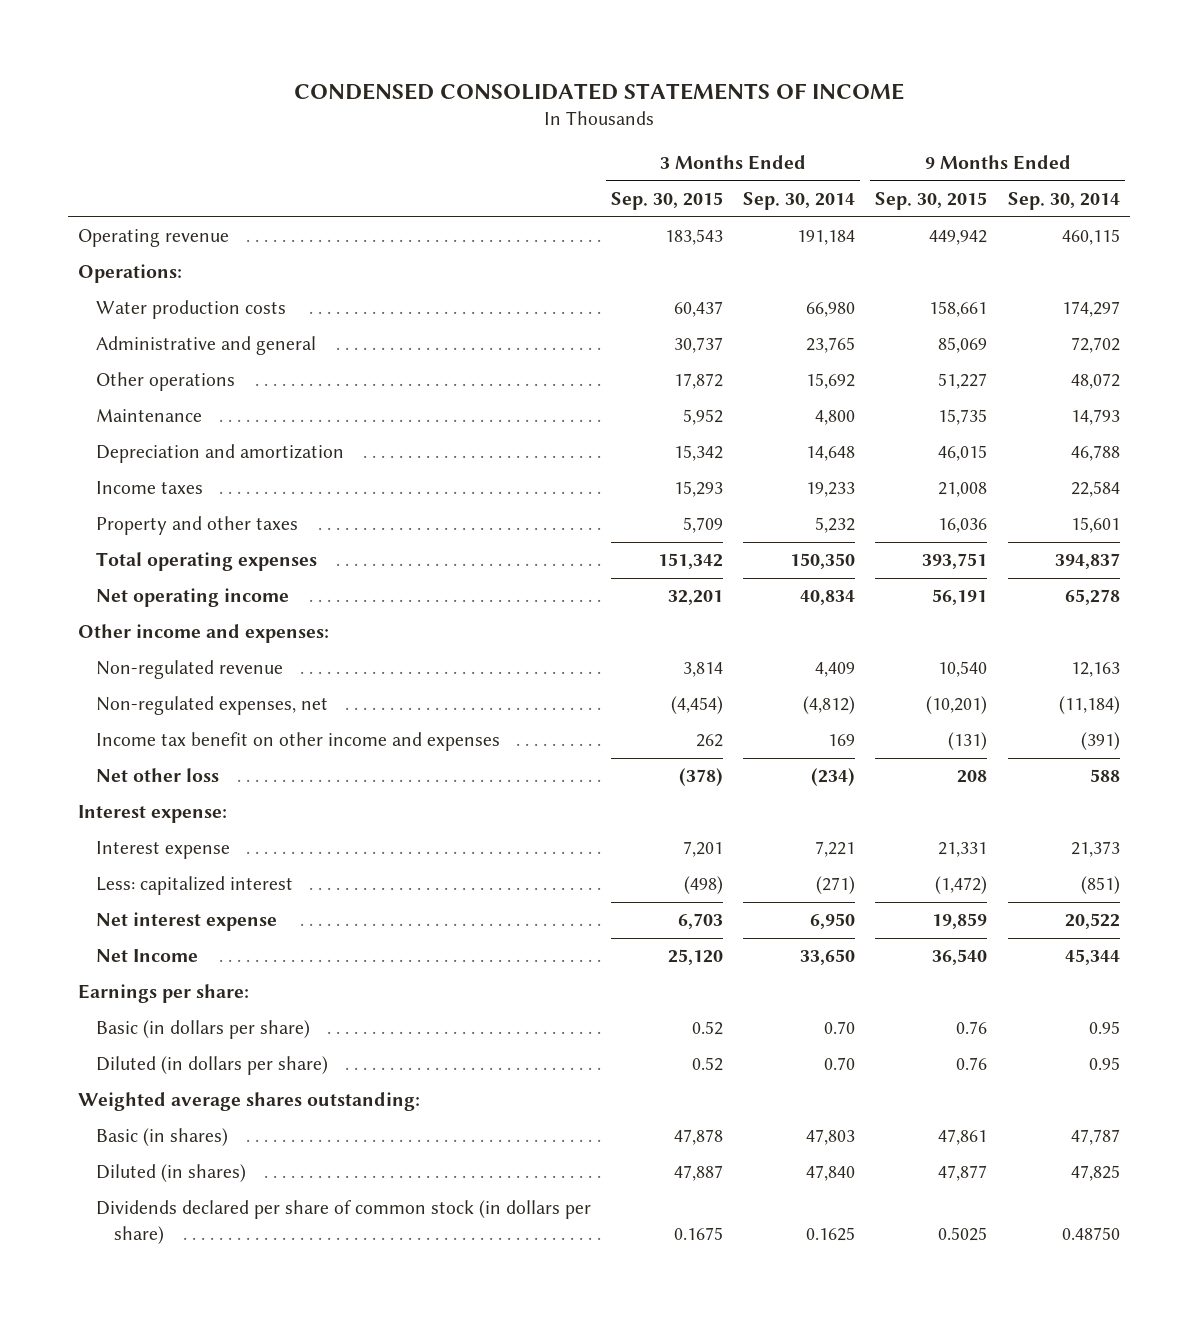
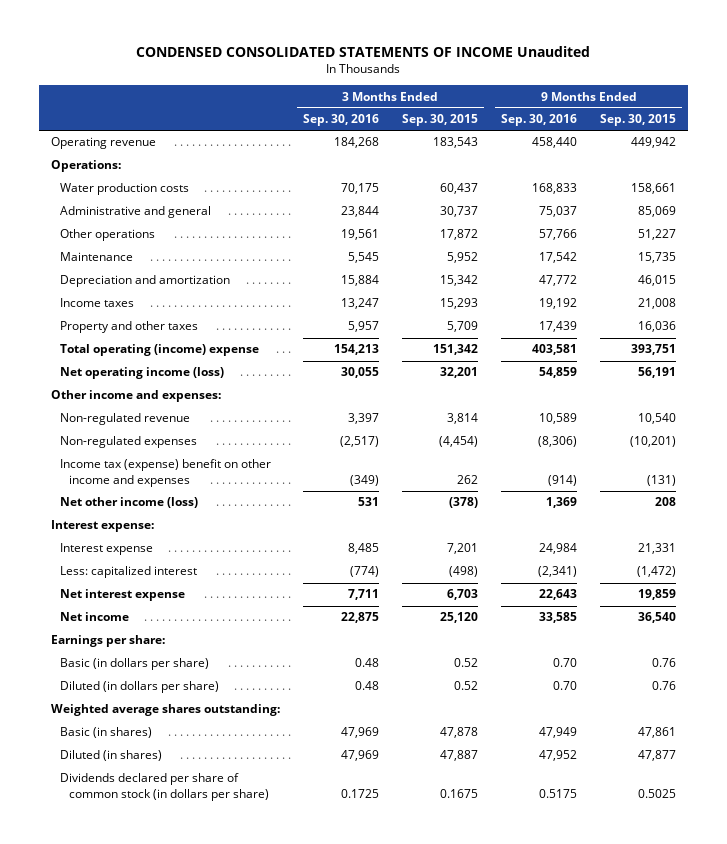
- CONDENSED CONSOLIDATED STATEMENTS OF INCOME
+ CONDENSED CONSOLIDATED STATEMENTS OF INCOME Unaudited
- | 3 Months Ended Sep. 30, 2015 | 3 Months Ended Sep. 30, 2014 | 9 Months Ended Sep. 30, 2015 | 9 Months Ended Sep. 30, 2014
+ | 3 Months Ended Sep. 30, 2016 | 3 Months Ended Sep. 30, 2015 | 9 Months Ended Sep. 30, 2016 | 9 Months Ended Sep. 30, 2015
- Total operating expenses | 151,342 | 150,350 | 393,751 | 394,837
- Net operating income | 32,201 | 40,834 | 56,191 | 65,278
+ Total operating (income) expense | 154,213 | 151,342 | 403,581 | 393,751
+ Net operating income (loss) | 30,055 | 32,201 | 54,859 | 56,191
- Non-regulated expenses, net | (4,454) | (4,812) | (10,201) | (11,184)
- Income tax benefit on other income and expenses | 262 | 169 | (131) | (391)
- Net other loss | (378) | (234) | 208 | 588
+ Non-regulated expenses | (2,517) | (4,454) | (8,306) | (10,201)
+ Income tax (expense) benefit on other income and expenses | (349) | 262 | (914) | (131)
+ Net other income (loss) | 531 | (378) | 1,369 | 208
- Net Income | 25,120 | 33,650 | 36,540 | 45,344
+ Net income | 22,875 | 25,120 | 33,585 | 36,540

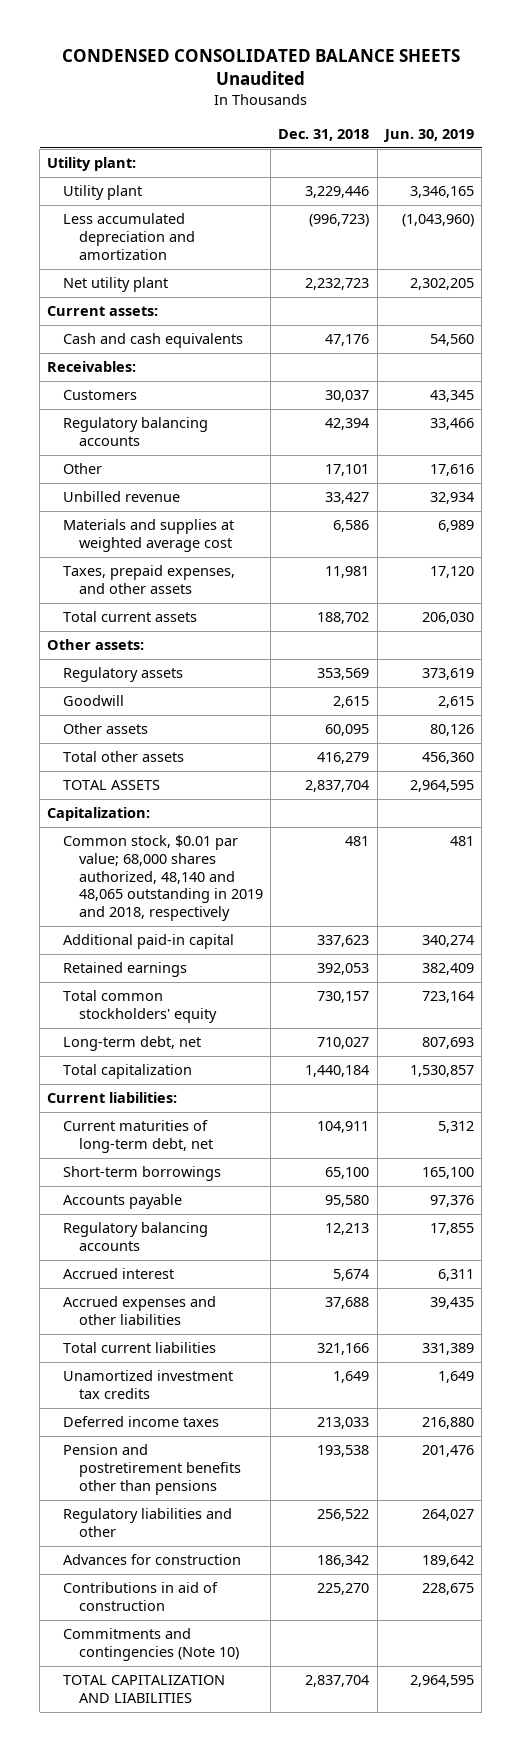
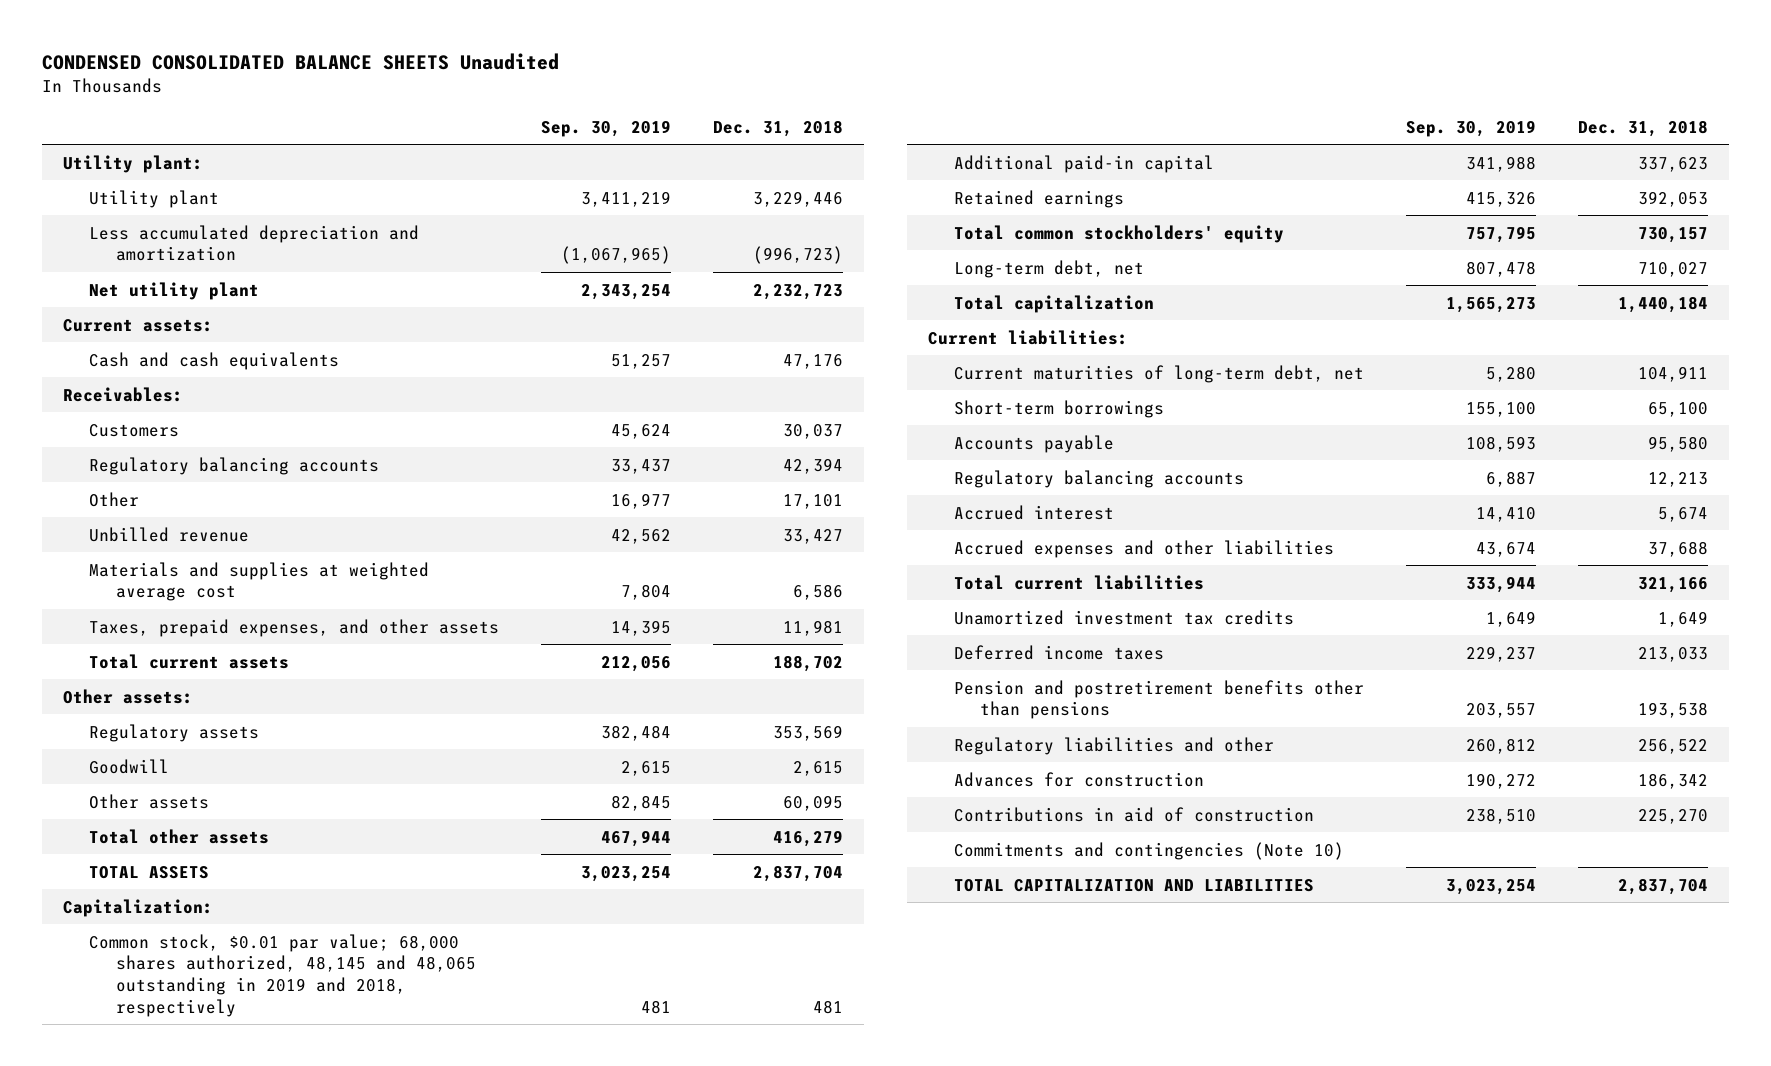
- | Dec. 31, 2018 | Jun. 30, 2019
+ | Sep. 30, 2019 | Dec. 31, 2018
- Common stock, $0.01 par value; 68,000 shares authorized, 48,140 and 48,065 outstanding in 2019 and 2018, respectively | 481 | 481
+ Common stock, $0.01 par value; 68,000 shares authorized, 48,145 and 48,065 outstanding in 2019 and 2018, respectively | 481 | 481

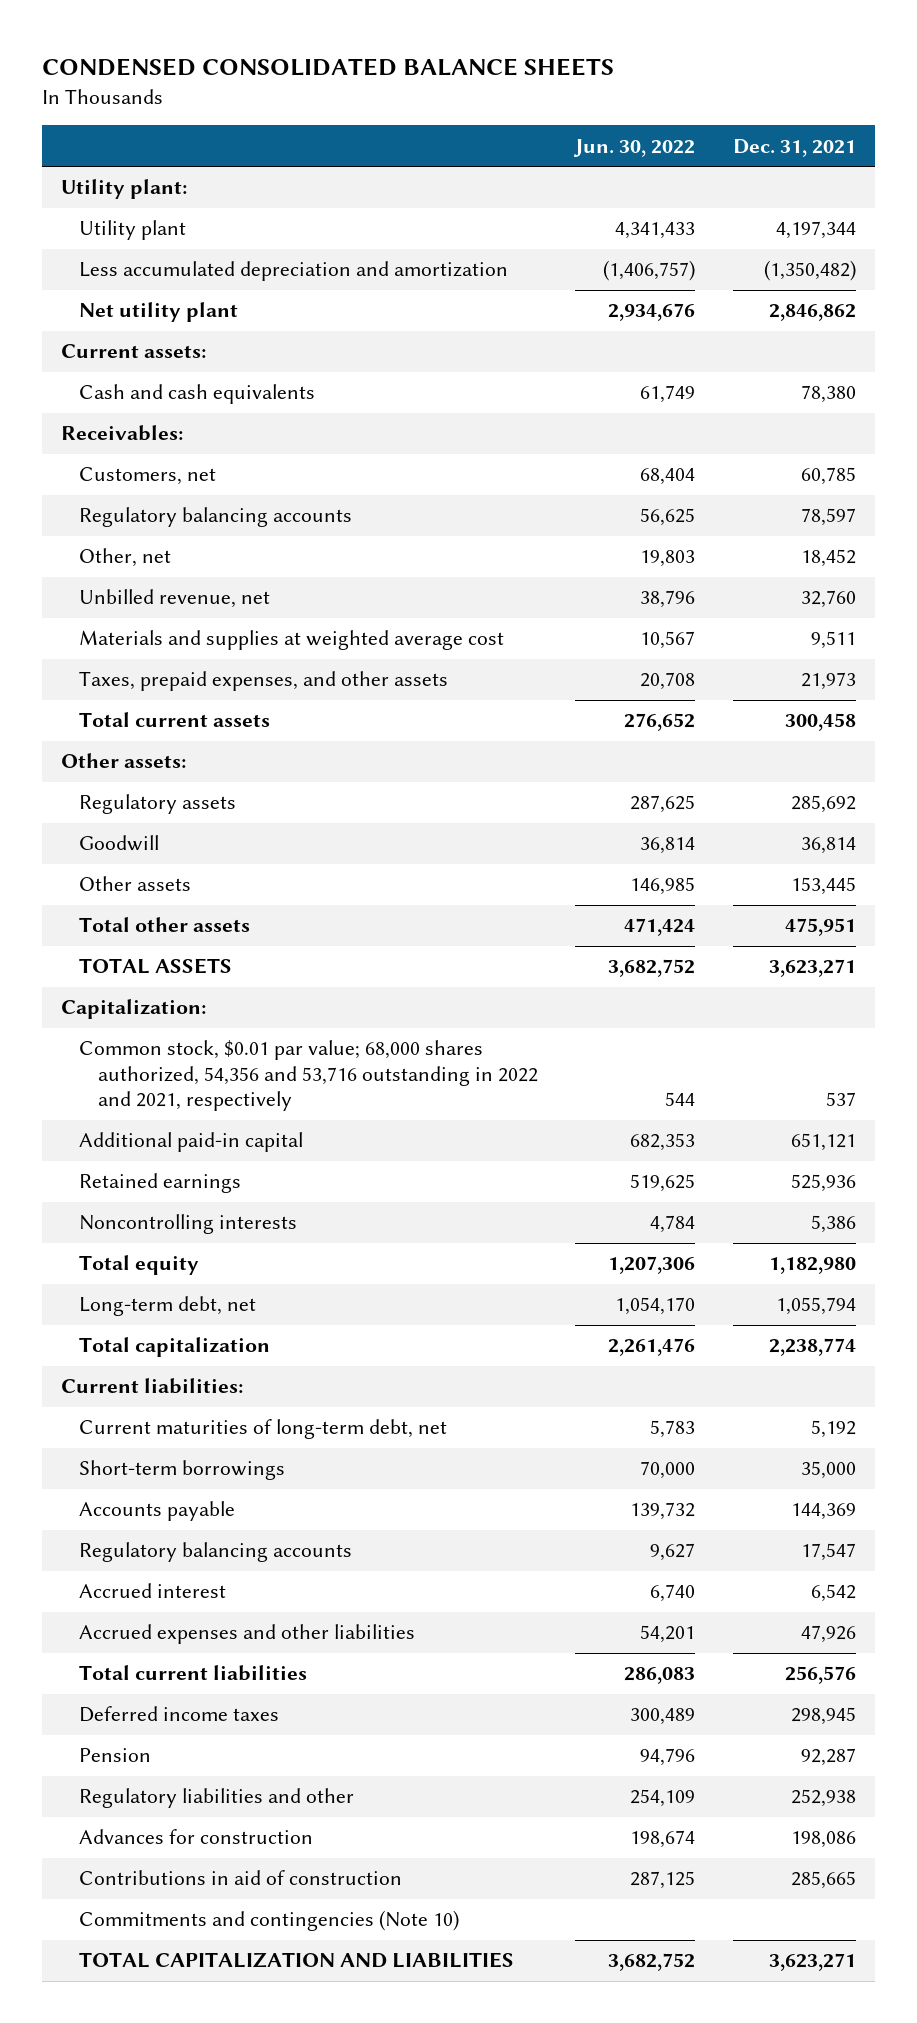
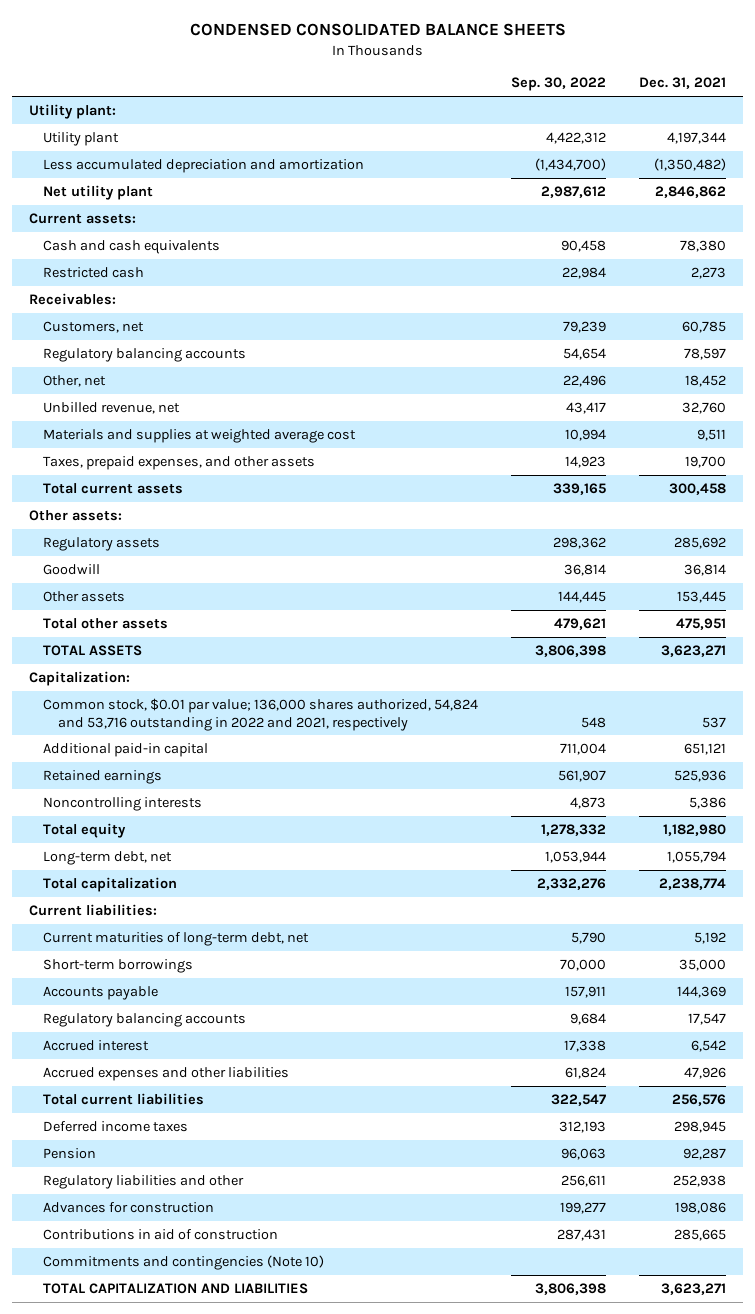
- | Jun. 30, 2022 | Dec. 31, 2021
+ | Sep. 30, 2022 | Dec. 31, 2021
+ Restricted cash | 22,984 | 2,273
- Taxes, prepaid expenses, and other assets | 20,708 | 21,973
+ Taxes, prepaid expenses, and other assets | 14,923 | 19,700
- Common stock, $0.01 par value; 68,000 shares authorized, 54,356 and 53,716 outstanding in 2022 and 2021, respectively | 544 | 537
+ Common stock, $0.01 par value; 136,000 shares authorized, 54,824 and 53,716 outstanding in 2022 and 2021, respectively | 548 | 537

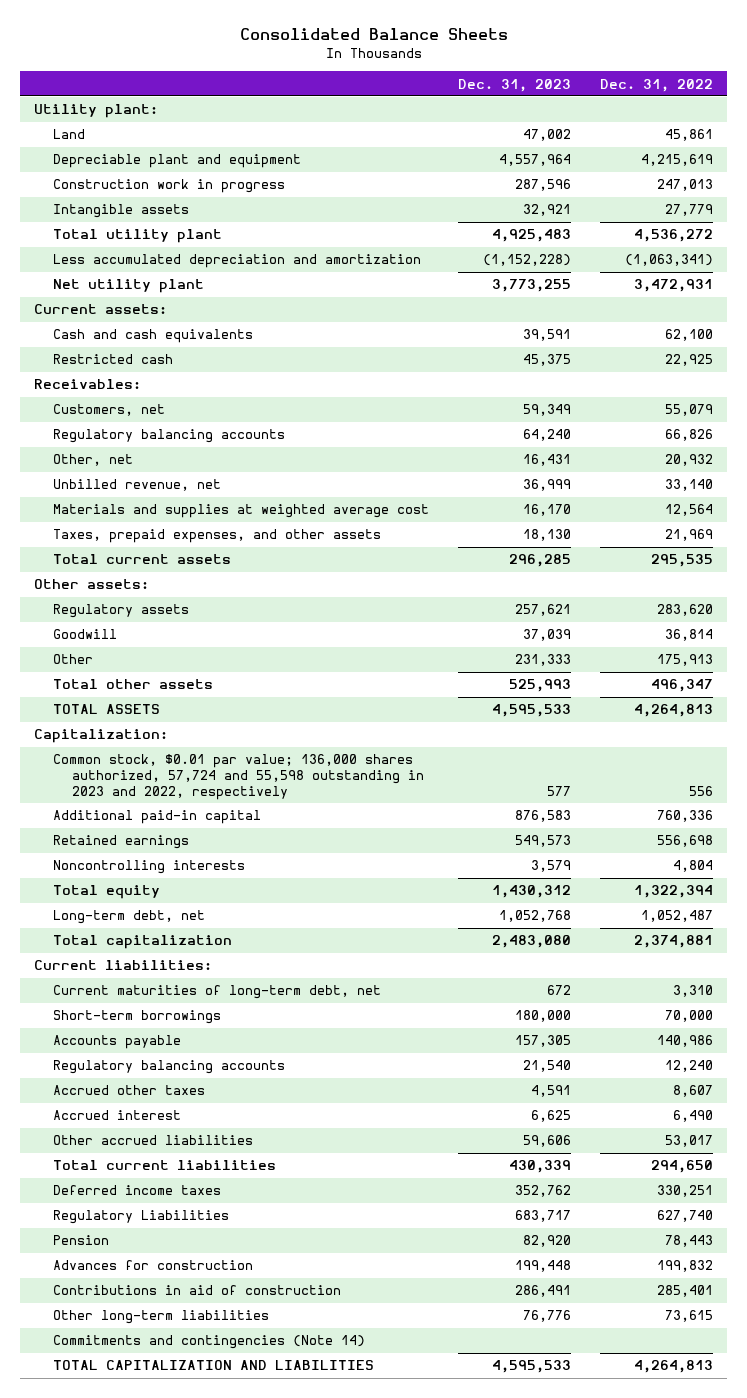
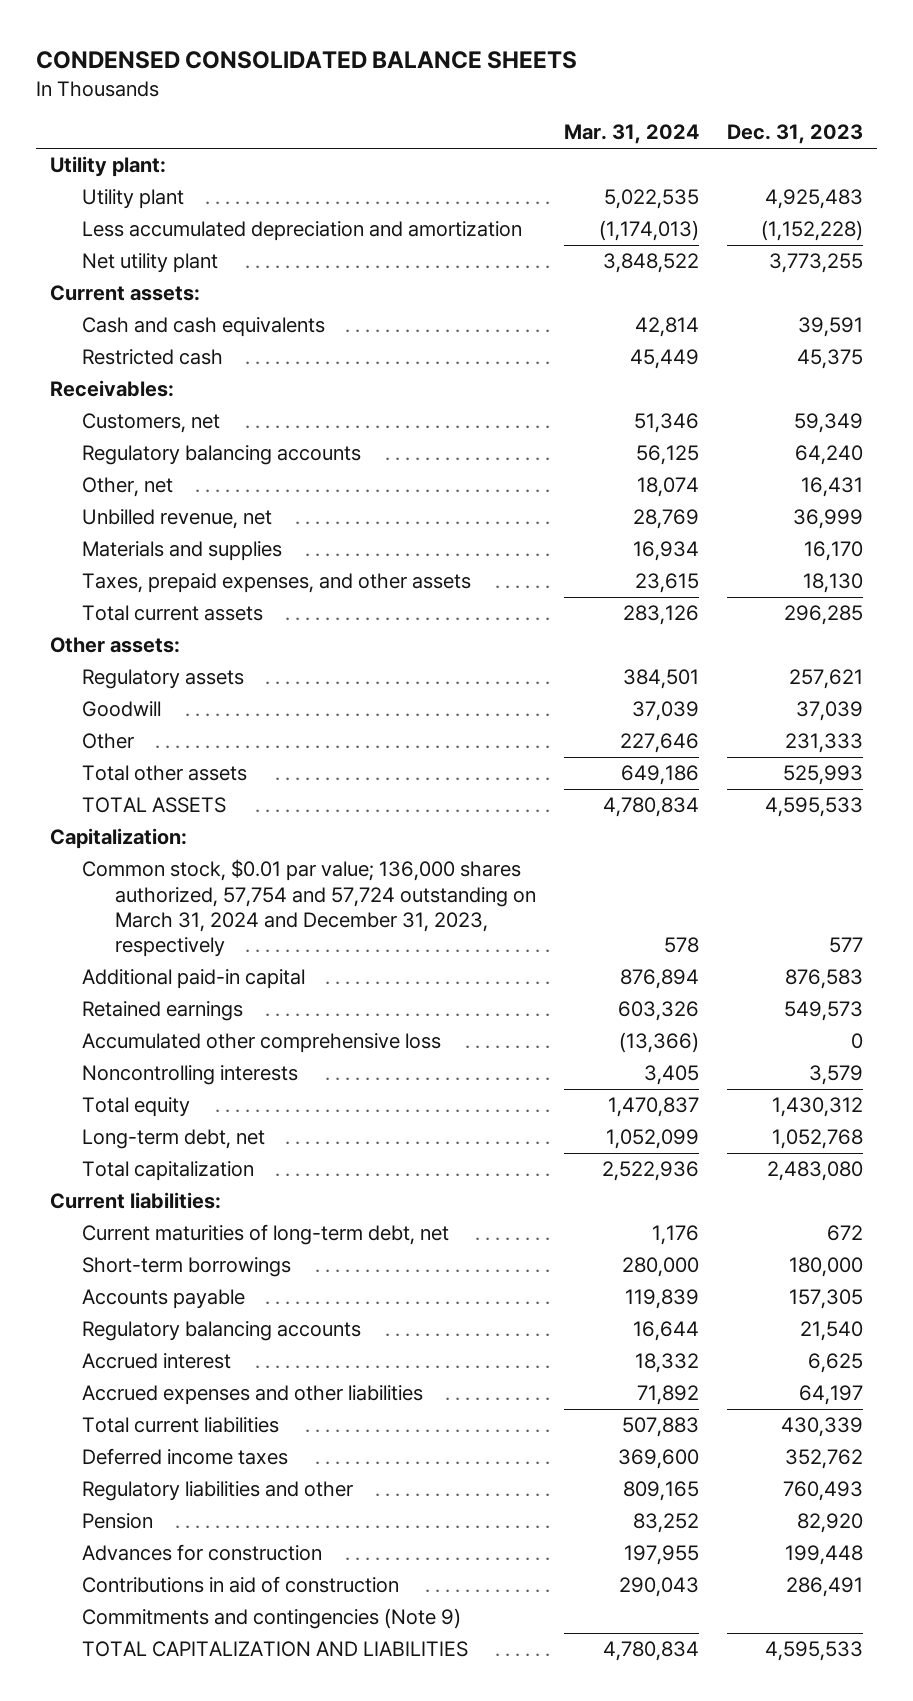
- Consolidated Balance Sheets
+ CONDENSED CONSOLIDATED BALANCE SHEETS
- | Dec. 31, 2023 | Dec. 31, 2022
+ | Mar. 31, 2024 | Dec. 31, 2023
- Land | 47,002 | 45,861
- Depreciable plant and equipment | 4,557,964 | 4,215,619
- Construction work in progress | 287,596 | 247,013
- Intangible assets | 32,921 | 27,779
- Total utility plant | 4,925,483 | 4,536,272
+ Utility plant | 5,022,535 | 4,925,483
- Materials and supplies at weighted average cost | 16,170 | 12,564
+ Materials and supplies | 16,934 | 16,170
- Common stock, $0.01 par value; 136,000 shares authorized, 57,724 and 55,598 outstanding in 2023 and 2022, respectively | 577 | 556
+ Common stock, $0.01 par value; 136,000 shares authorized, 57,754 and 57,724 outstanding on March 31, 2024 and December 31, 2023, respectively | 578 | 577
+ Accumulated other comprehensive loss | (13,366) | 0
- Accrued other taxes | 4,591 | 8,607
- Other accrued liabilities | 59,606 | 53,017
+ Accrued expenses and other liabilities | 71,892 | 64,197
- Regulatory Liabilities | 683,717 | 627,740
+ Regulatory liabilities and other | 809,165 | 760,493
- Other long-term liabilities | 76,776 | 73,615
- Commitments and contingencies (Note 14)
+ Commitments and contingencies (Note 9)

